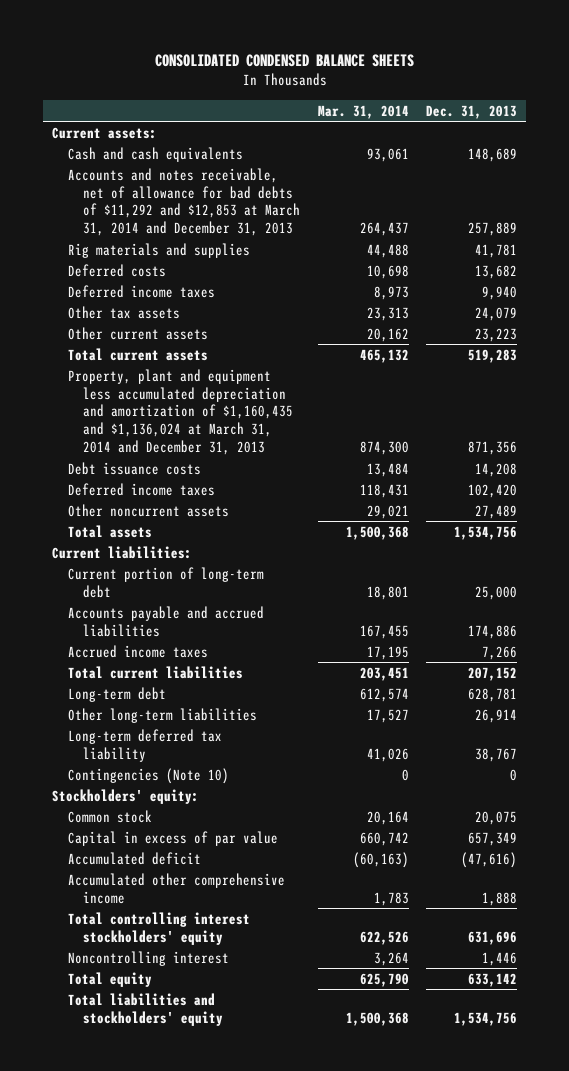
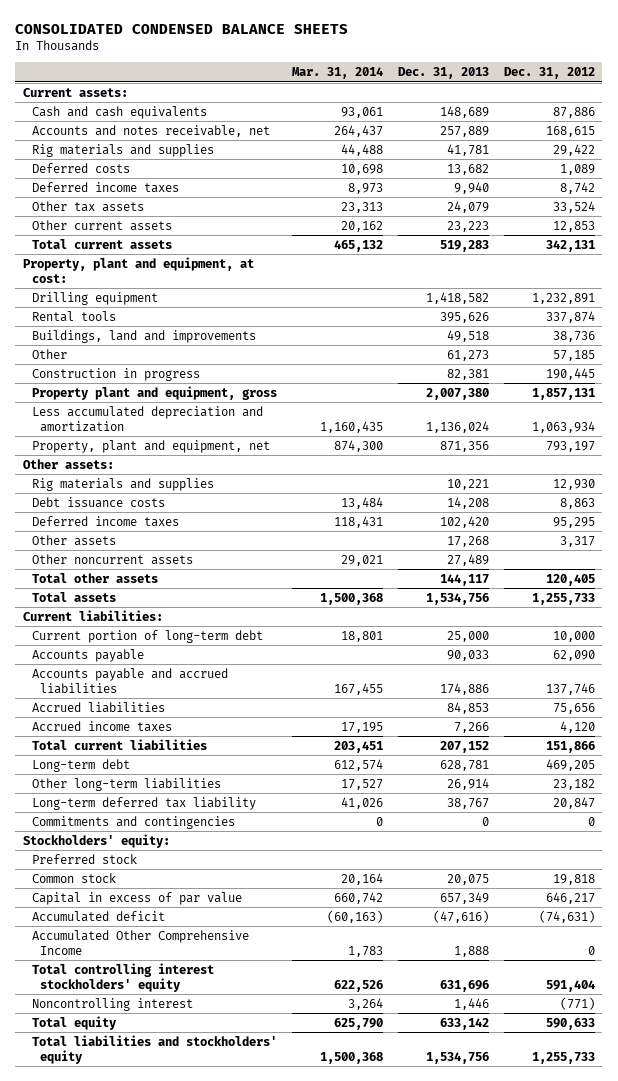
- | Mar. 31, 2014 | Dec. 31, 2013
+ | Mar. 31, 2014 | Dec. 31, 2013 | Dec. 31, 2012
- Accounts and notes receivable, net of allowance for bad debts of $11,292 and $12,853 at March 31, 2014 and December 31, 2013 | 264,437 | 257,889
+ Accounts and notes receivable, net | 264,437 | 257,889 | 168,615
- Property, plant and equipment less accumulated depreciation and amortization of $1,160,435 and $1,136,024 at March 31, 2014 and December 31, 2013 | 874,300 | 871,356
+ Property, plant and equipment, at cost:
+ Drilling equipment | | 1,418,582 | 1,232,891
+ Rental tools | | 395,626 | 337,874
+ Buildings, land and improvements | | 49,518 | 38,736
+ Other | | 61,273 | 57,185
+ Construction in progress | | 82,381 | 190,445
+ Property plant and equipment, gross | | 2,007,380 | 1,857,131
+ Less accumulated depreciation and amortization | 1,160,435 | 1,136,024 | 1,063,934
+ Property, plant and equipment, net | 874,300 | 871,356 | 793,197
+ Other assets:
+ Rig materials and supplies | | 10,221 | 12,930
+ Other assets | | 17,268 | 3,317
+ Total other assets | | 144,117 | 120,405
+ Accounts payable | | 90,033 | 62,090
+ Accrued liabilities | | 84,853 | 75,656
- Contingencies (Note 10) | 0 | 0
+ Commitments and contingencies | 0 | 0 | 0
+ Preferred stock
- Accumulated other comprehensive income | 1,783 | 1,888
+ Accumulated Other Comprehensive Income | 1,783 | 1,888 | 0

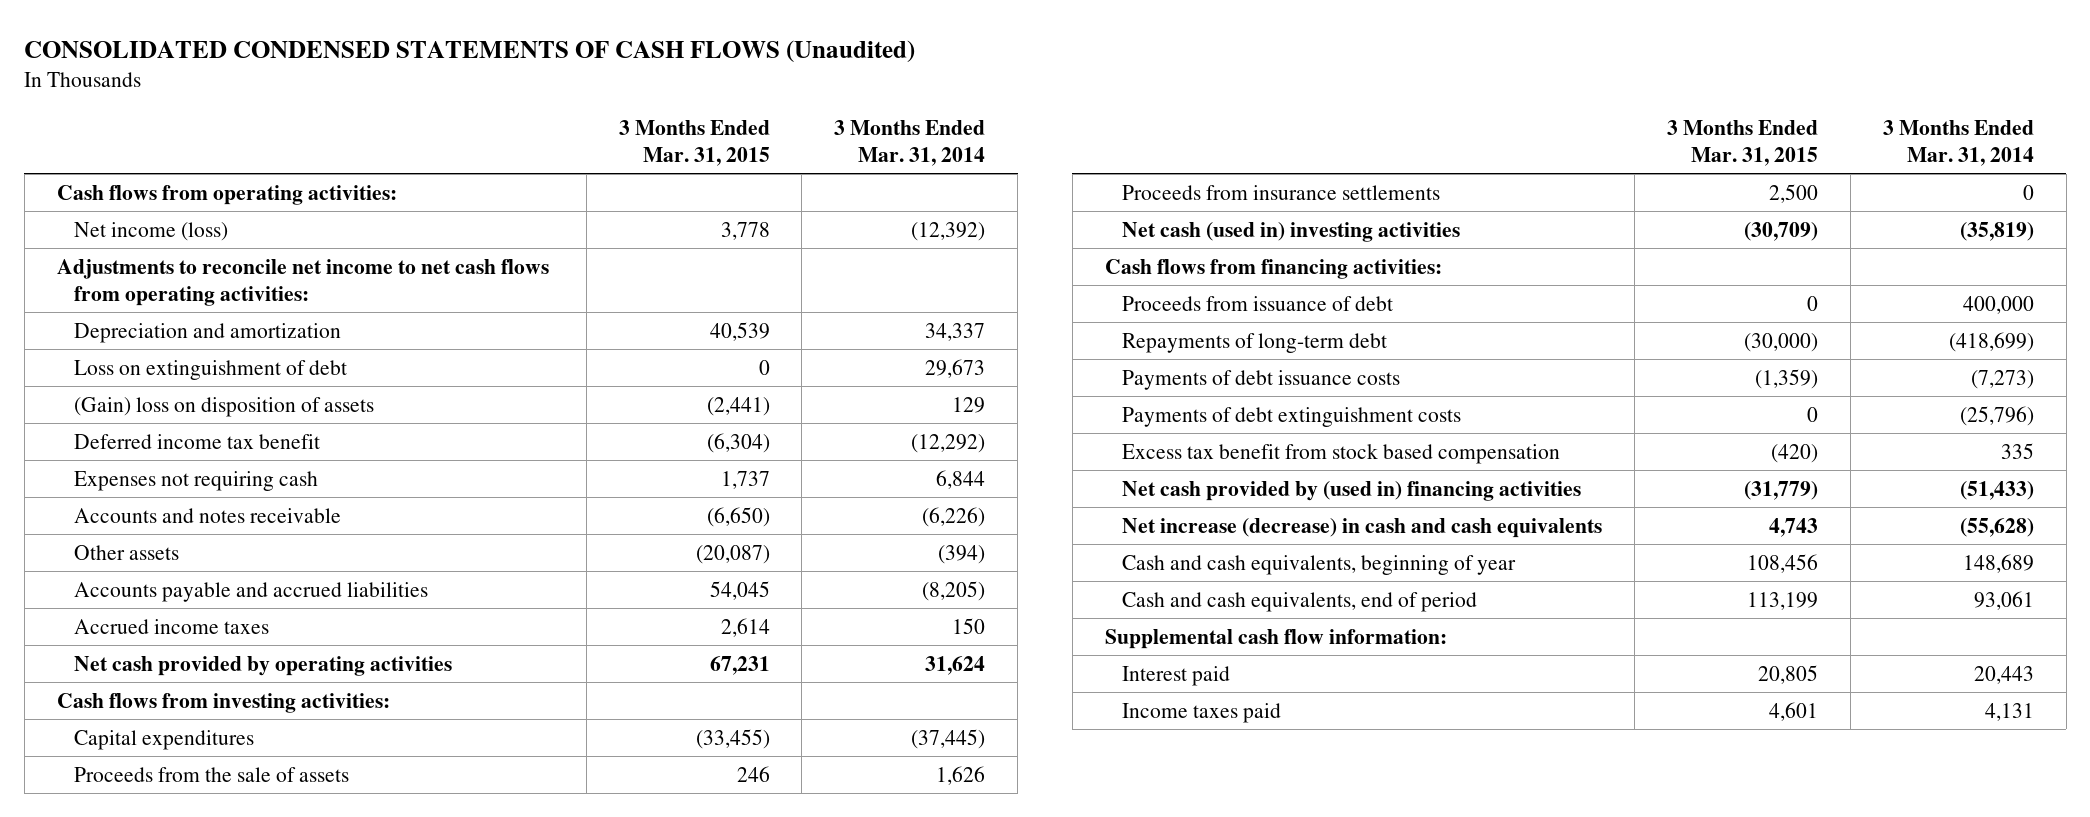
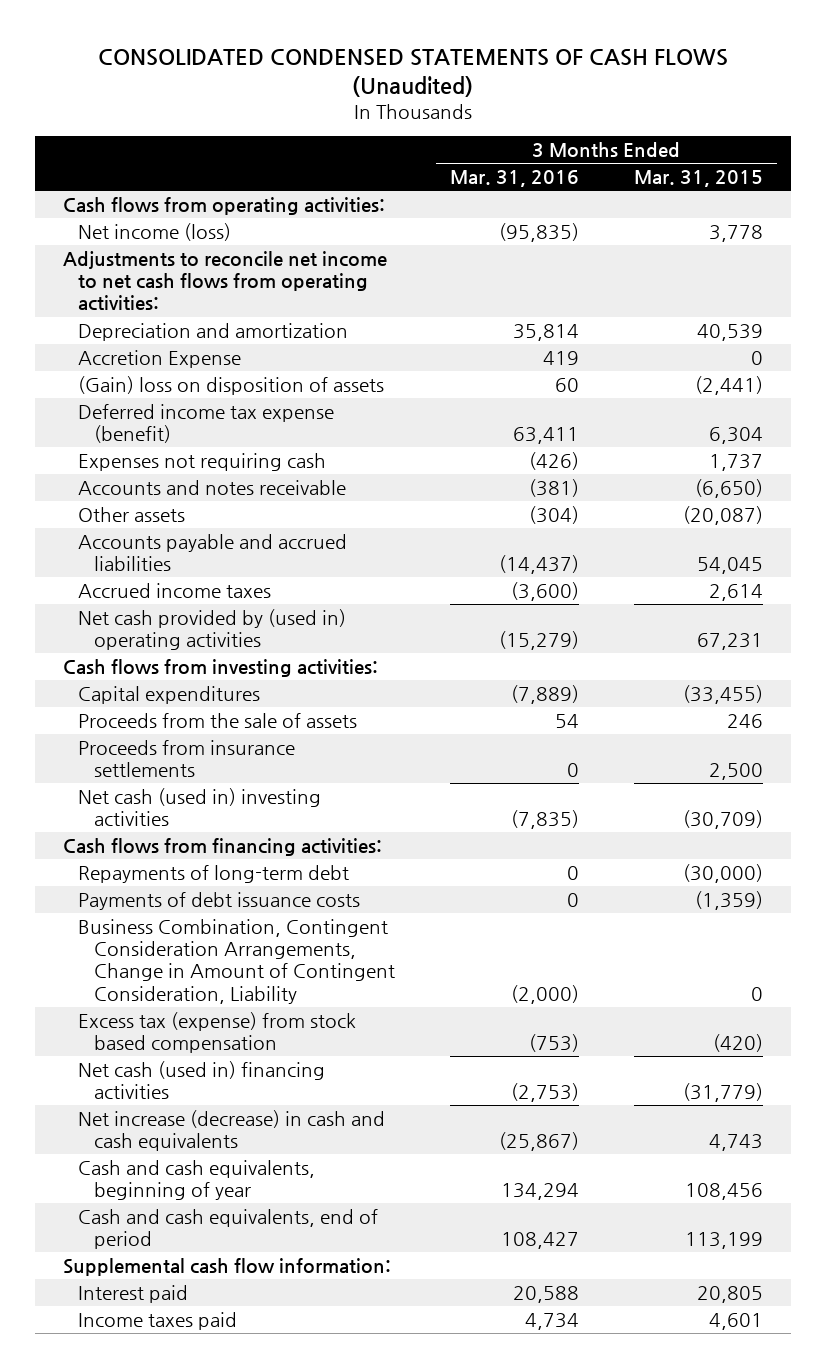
- | 3 Months Ended Mar. 31, 2015 | 3 Months Ended Mar. 31, 2014
+ | 3 Months Ended Mar. 31, 2016 | 3 Months Ended Mar. 31, 2015
- Loss on extinguishment of debt | 0 | 29,673
+ Accretion Expense | 419 | 0
- Deferred income tax benefit | (6,304) | (12,292)
+ Deferred income tax expense (benefit) | 63,411 | 6,304
- Net cash provided by operating activities | 67,231 | 31,624
+ Net cash provided by (used in) operating activities | (15,279) | 67,231
- Proceeds from issuance of debt | 0 | 400,000
- Payments of debt extinguishment costs | 0 | (25,796)
- Excess tax benefit from stock based compensation | (420) | 335
- Net cash provided by (used in) financing activities | (31,779) | (51,433)
+ Business Combination, Contingent Consideration Arrangements, Change in Amount of Contingent Consideration, Liability | (2,000) | 0
+ Excess tax (expense) from stock based compensation | (753) | (420)
+ Net cash (used in) financing activities | (2,753) | (31,779)

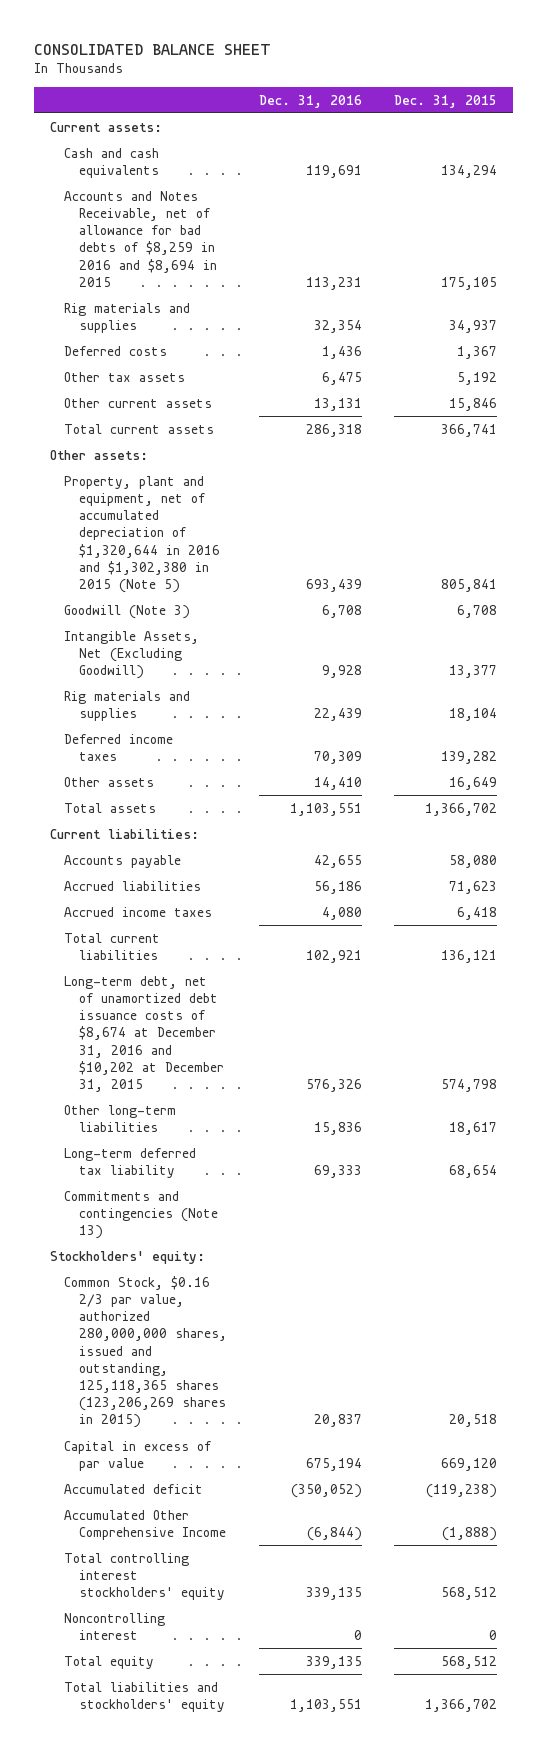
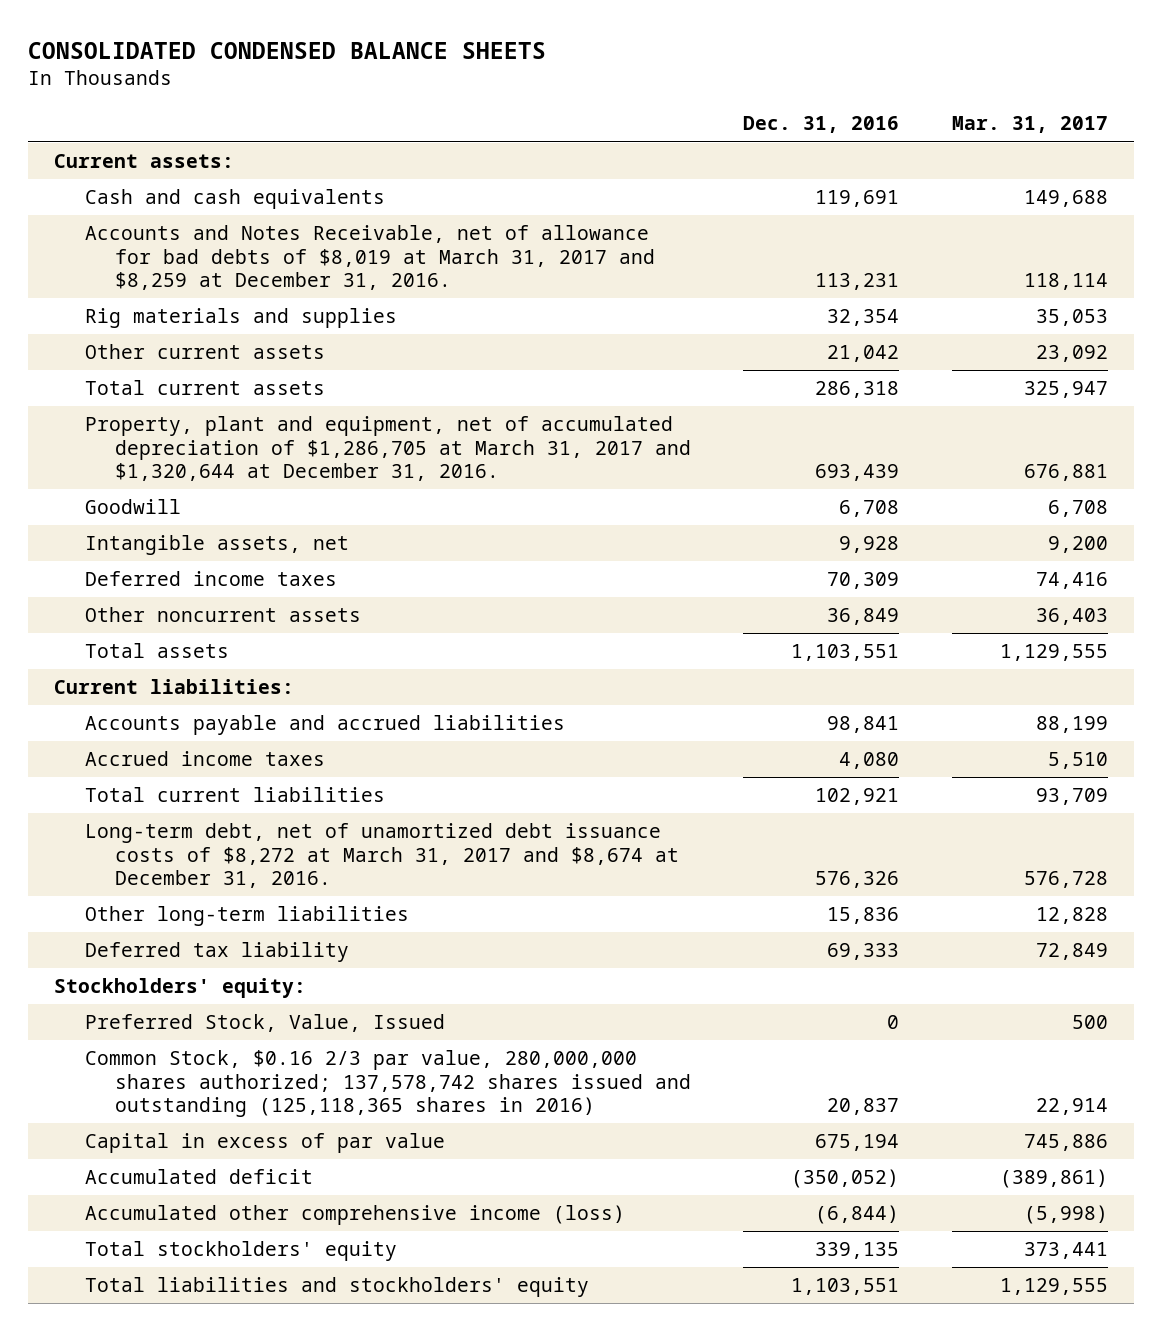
- CONSOLIDATED BALANCE SHEET
+ CONSOLIDATED CONDENSED BALANCE SHEETS
- | Dec. 31, 2016 | Dec. 31, 2015
+ | Dec. 31, 2016 | Mar. 31, 2017
- Accounts and Notes Receivable, net of allowance for bad debts of $8,259 in 2016 and $8,694 in 2015 | 113,231 | 175,105
+ Accounts and Notes Receivable, net of allowance for bad debts of $8,019 at March 31, 2017 and $8,259 at December 31, 2016. | 113,231 | 118,114
- Deferred costs | 1,436 | 1,367
- Other tax assets | 6,475 | 5,192
- Other current assets | 13,131 | 15,846
+ Other current assets | 21,042 | 23,092
- Other assets:
- Property, plant and equipment, net of accumulated depreciation of $1,320,644 in 2016 and $1,302,380 in 2015 (Note 5) | 693,439 | 805,841
- Goodwill (Note 3) | 6,708 | 6,708
- Intangible Assets, Net (Excluding Goodwill) | 9,928 | 13,377
- Rig materials and supplies | 22,439 | 18,104
+ Property, plant and equipment, net of accumulated depreciation of $1,286,705 at March 31, 2017 and $1,320,644 at December 31, 2016. | 693,439 | 676,881
+ Goodwill | 6,708 | 6,708
+ Intangible assets, net | 9,928 | 9,200
- Other assets | 14,410 | 16,649
+ Other noncurrent assets | 36,849 | 36,403
- Accounts payable | 42,655 | 58,080
- Accrued liabilities | 56,186 | 71,623
+ Accounts payable and accrued liabilities | 98,841 | 88,199
- Long-term debt, net of unamortized debt issuance costs of $8,674 at December 31, 2016 and $10,202 at December 31, 2015 | 576,326 | 574,798
+ Long-term debt, net of unamortized debt issuance costs of $8,272 at March 31, 2017 and $8,674 at December 31, 2016. | 576,326 | 576,728
- Long-term deferred tax liability | 69,333 | 68,654
- Commitments and contingencies (Note 13)
+ Deferred tax liability | 69,333 | 72,849
- Common Stock, $0.16 2/3 par value, authorized 280,000,000 shares, issued and outstanding, 125,118,365 shares (123,206,269 shares in 2015) | 20,837 | 20,518
+ Preferred Stock, Value, Issued | 0 | 500
+ Common Stock, $0.16 2/3 par value, 280,000,000 shares authorized; 137,578,742 shares issued and outstanding (125,118,365 shares in 2016) | 20,837 | 22,914
- Accumulated Other Comprehensive Income | (6,844) | (1,888)
- Total controlling interest stockholders' equity | 339,135 | 568,512
- Noncontrolling interest | 0 | 0
- Total equity | 339,135 | 568,512
+ Accumulated other comprehensive income (loss) | (6,844) | (5,998)
+ Total stockholders' equity | 339,135 | 373,441

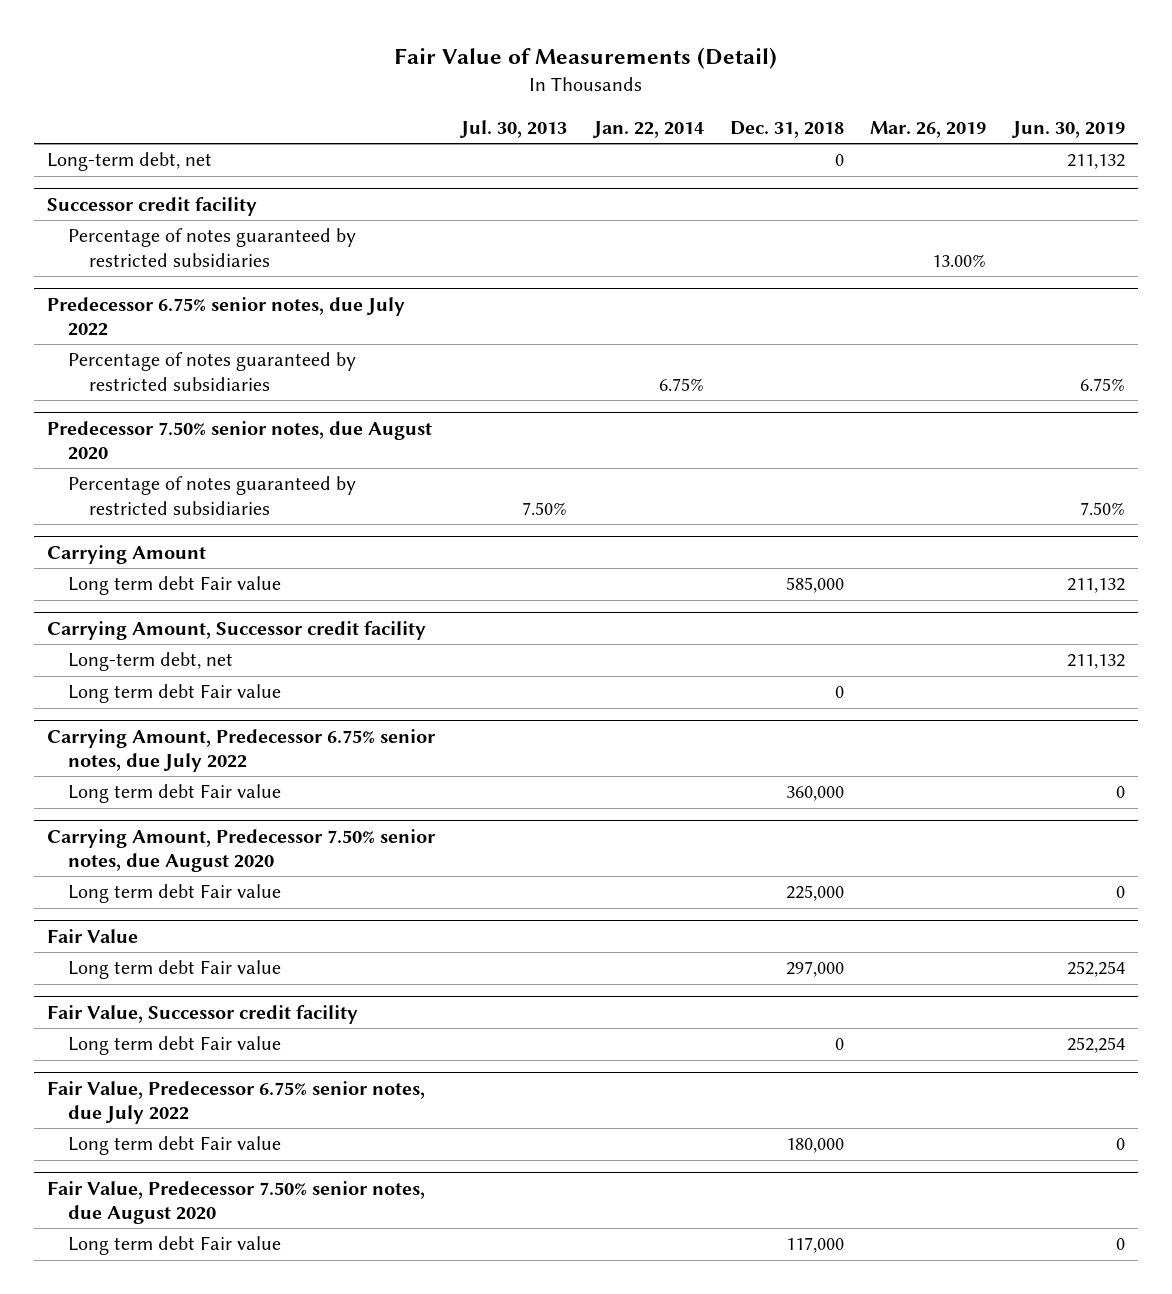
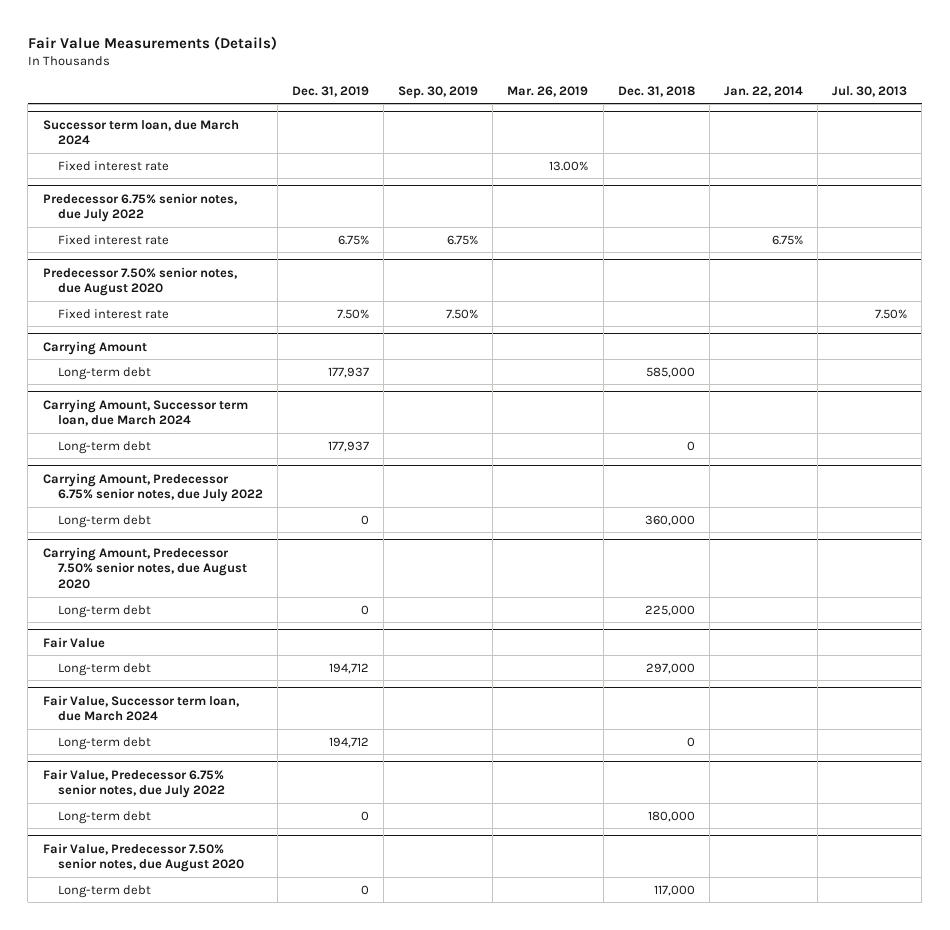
- Fair Value of Measurements (Detail)
+ Fair Value Measurements (Details)
- | Jul. 30, 2013 | Jan. 22, 2014 | Dec. 31, 2018 | Mar. 26, 2019 | Jun. 30, 2019
+ | Dec. 31, 2019 | Sep. 30, 2019 | Mar. 26, 2019 | Dec. 31, 2018 | Jan. 22, 2014 | Jul. 30, 2013
- Long-term debt, net | | | 0 | | 211,132
- Successor credit facility
- Percentage of notes guaranteed by restricted subsidiaries | | | | 13.00% |
+ Successor term loan, due March 2024
+ Fixed interest rate | | | 13.00% | | |
@ Predecessor 6.75% senior notes, due July 2022
- Percentage of notes guaranteed by restricted subsidiaries | | 6.75% | | | 6.75%
+ Fixed interest rate | 6.75% | 6.75% | | | 6.75% |
@ Predecessor 7.50% senior notes, due August 2020
- Percentage of notes guaranteed by restricted subsidiaries | 7.50% | | | | 7.50%
+ Fixed interest rate | 7.50% | 7.50% | | | | 7.50%
@ Carrying Amount
- Long term debt Fair value | | | 585,000 | | 211,132
- Carrying Amount, Successor credit facility
- Long-term debt, net | | | | | 211,132
- Long term debt Fair value | | | 0 | |
@ Carrying Amount
+ Long-term debt | 177,937 | | | 585,000 | |
+ Carrying Amount, Successor term loan, due March 2024
+ Long-term debt | 177,937 | | | 0 | |
@ Carrying Amount, Predecessor 6.75% senior notes, due July 2022
- Long term debt Fair value | | | 360,000 | | 0
+ Long-term debt | 0 | | | 360,000 | |
@ Carrying Amount, Predecessor 7.50% senior notes, due August 2020
- Long term debt Fair value | | | 225,000 | | 0
+ Long-term debt | 0 | | | 225,000 | |
@ Fair Value
- Long term debt Fair value | | | 297,000 | | 252,254
- Fair Value, Successor credit facility
- Long term debt Fair value | | | 0 | | 252,254
@ Fair Value
+ Long-term debt | 194,712 | | | 297,000 | |
+ Fair Value, Successor term loan, due March 2024
+ Long-term debt | 194,712 | | | 0 | |
@ Fair Value, Predecessor 6.75% senior notes, due July 2022
- Long term debt Fair value | | | 180,000 | | 0
+ Long-term debt | 0 | | | 180,000 | |
@ Fair Value, Predecessor 7.50% senior notes, due August 2020
- Long term debt Fair value | | | 117,000 | | 0
+ Long-term debt | 0 | | | 117,000 | |

